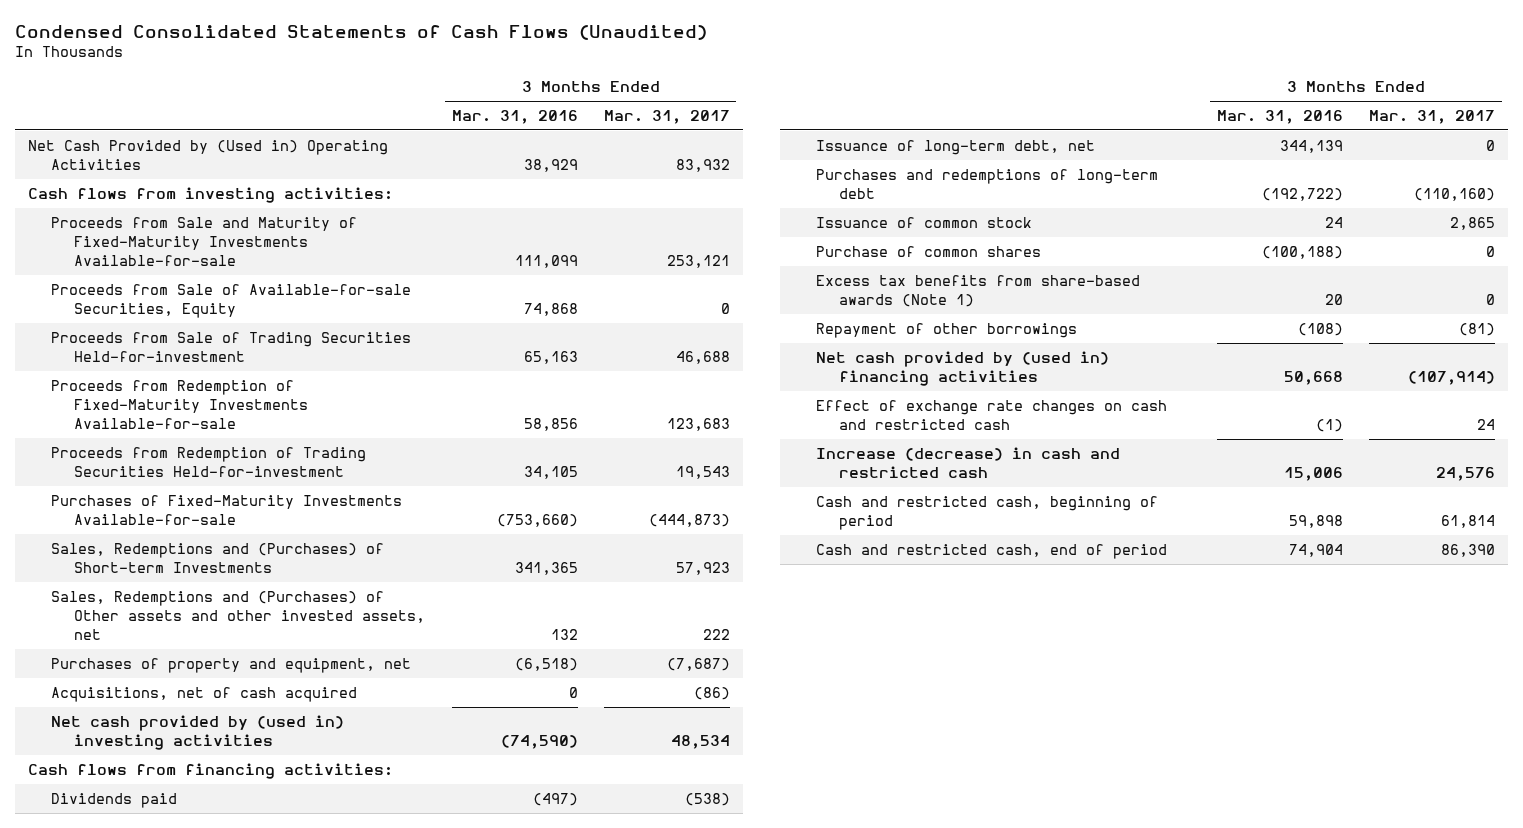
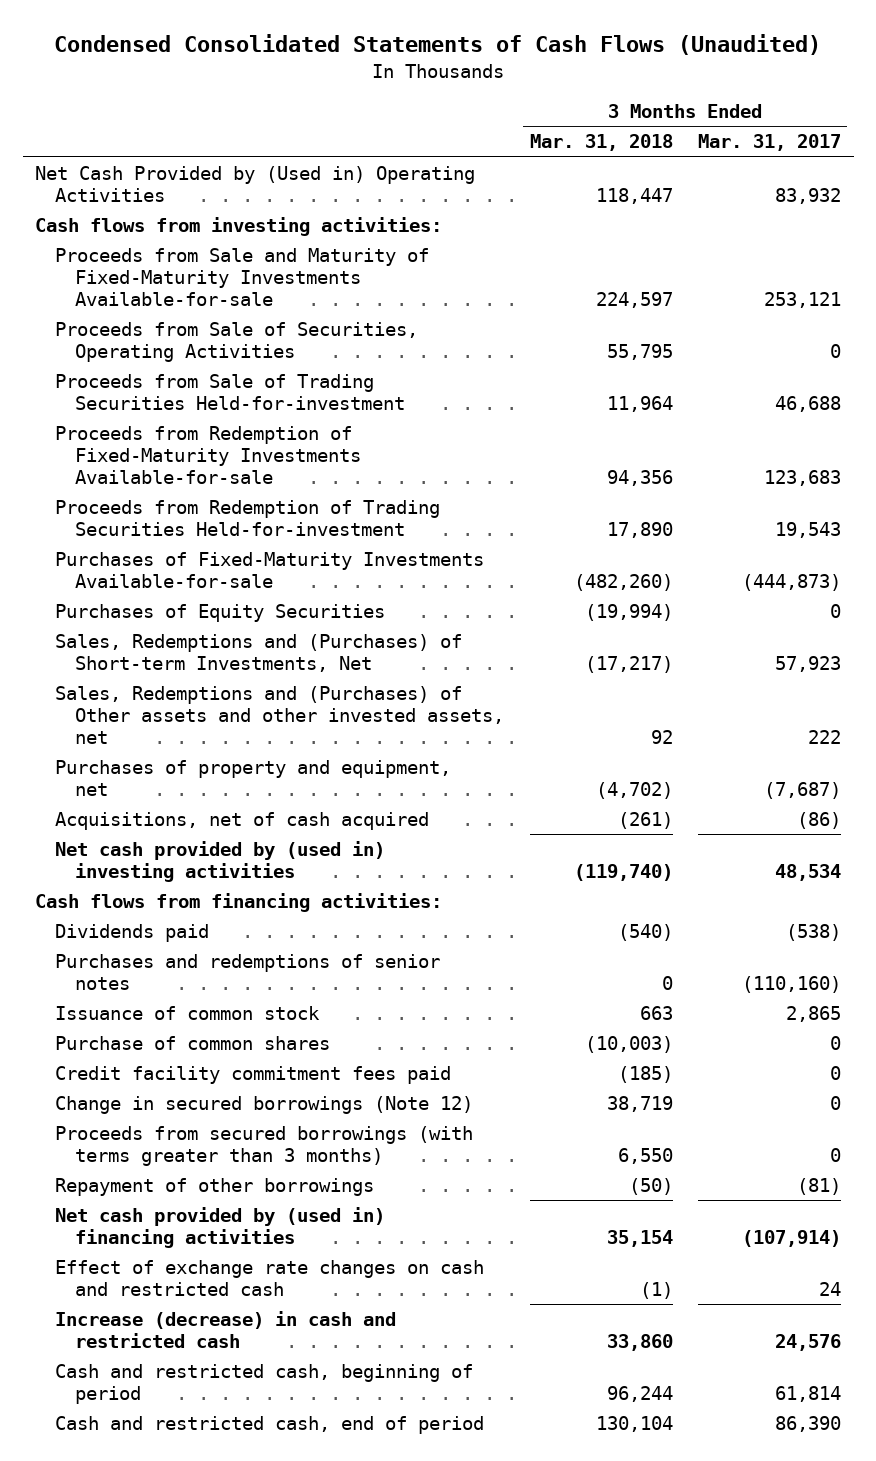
- | 3 Months Ended Mar. 31, 2016 | 3 Months Ended Mar. 31, 2017
+ | 3 Months Ended Mar. 31, 2018 | 3 Months Ended Mar. 31, 2017
- Proceeds from Sale of Available-for-sale Securities, Equity | 74,868 | 0
+ Proceeds from Sale of Securities, Operating Activities | 55,795 | 0
- Sales, Redemptions and (Purchases) of Short-term Investments | 341,365 | 57,923
+ Purchases of Equity Securities | (19,994) | 0
+ Sales, Redemptions and (Purchases) of Short-term Investments, Net | (17,217) | 57,923
- Issuance of long-term debt, net | 344,139 | 0
- Purchases and redemptions of long-term debt | (192,722) | (110,160)
+ Purchases and redemptions of senior notes | 0 | (110,160)
- Excess tax benefits from share-based awards (Note 1) | 20 | 0
+ Credit facility commitment fees paid | (185) | 0
+ Change in secured borrowings (Note 12) | 38,719 | 0
+ Proceeds from secured borrowings (with terms greater than 3 months) | 6,550 | 0

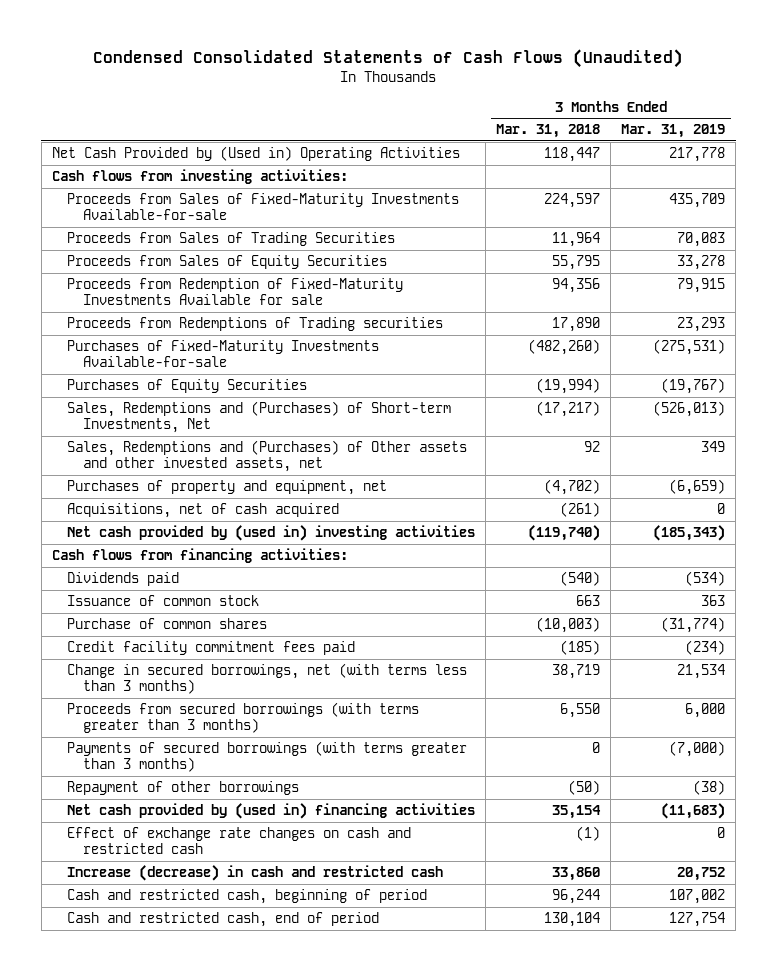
- | 3 Months Ended Mar. 31, 2018 | 3 Months Ended Mar. 31, 2017
+ | 3 Months Ended Mar. 31, 2018 | 3 Months Ended Mar. 31, 2019
- Proceeds from Sale and Maturity of Fixed-Maturity Investments Available-for-sale | 224,597 | 253,121
- Proceeds from Sale of Securities, Operating Activities | 55,795 | 0
- Proceeds from Sale of Trading Securities Held-for-investment | 11,964 | 46,688
- Proceeds from Redemption of Fixed-Maturity Investments Available-for-sale | 94,356 | 123,683
- Proceeds from Redemption of Trading Securities Held-for-investment | 17,890 | 19,543
+ Proceeds from Sales of Fixed-Maturity Investments Available-for-sale | 224,597 | 435,709
+ Proceeds from Sales of Trading Securities | 11,964 | 70,083
+ Proceeds from Sales of Equity Securities | 55,795 | 33,278
+ Proceeds from Redemption of Fixed-Maturity Investments Available for sale | 94,356 | 79,915
+ Proceeds from Redemptions of Trading securities | 17,890 | 23,293
- Purchases and redemptions of senior notes | 0 | (110,160)
- Change in secured borrowings (Note 12) | 38,719 | 0
+ Change in secured borrowings, net (with terms less than 3 months) | 38,719 | 21,534
+ Payments of secured borrowings (with terms greater than 3 months) | 0 | (7,000)

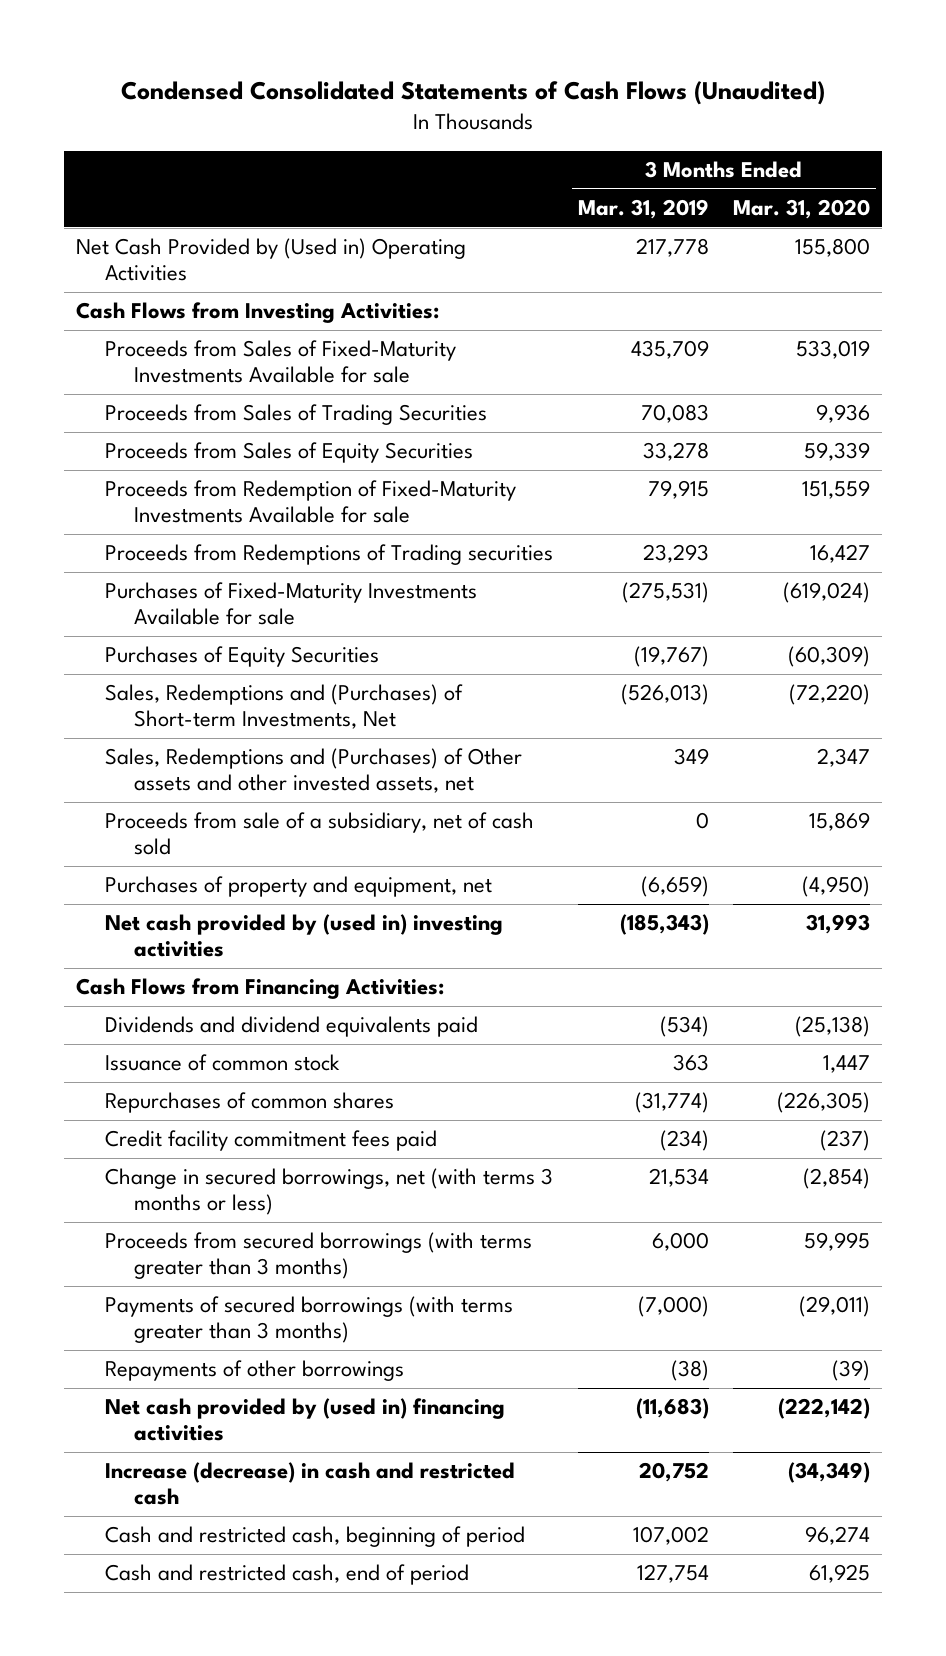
- | 3 Months Ended Mar. 31, 2018 | 3 Months Ended Mar. 31, 2019
+ | 3 Months Ended Mar. 31, 2019 | 3 Months Ended Mar. 31, 2020
- Cash flows from investing activities:
- Proceeds from Sales of Fixed-Maturity Investments Available-for-sale | 224,597 | 435,709
+ Cash Flows from Investing Activities:
+ Proceeds from Sales of Fixed-Maturity Investments Available for sale | 435,709 | 533,019
- Purchases of Fixed-Maturity Investments Available-for-sale | (482,260) | (275,531)
+ Purchases of Fixed-Maturity Investments Available for sale | (275,531) | (619,024)
+ Proceeds from sale of a subsidiary, net of cash sold | 0 | 15,869
- Acquisitions, net of cash acquired | (261) | 0
- Cash flows from financing activities:
- Dividends paid | (540) | (534)
+ Cash Flows from Financing Activities:
+ Dividends and dividend equivalents paid | (534) | (25,138)
- Purchase of common shares | (10,003) | (31,774)
+ Repurchases of common shares | (31,774) | (226,305)
- Change in secured borrowings, net (with terms less than 3 months) | 38,719 | 21,534
+ Change in secured borrowings, net (with terms 3 months or less) | 21,534 | (2,854)
- Repayment of other borrowings | (50) | (38)
+ Repayments of other borrowings | (38) | (39)
- Effect of exchange rate changes on cash and restricted cash | (1) | 0

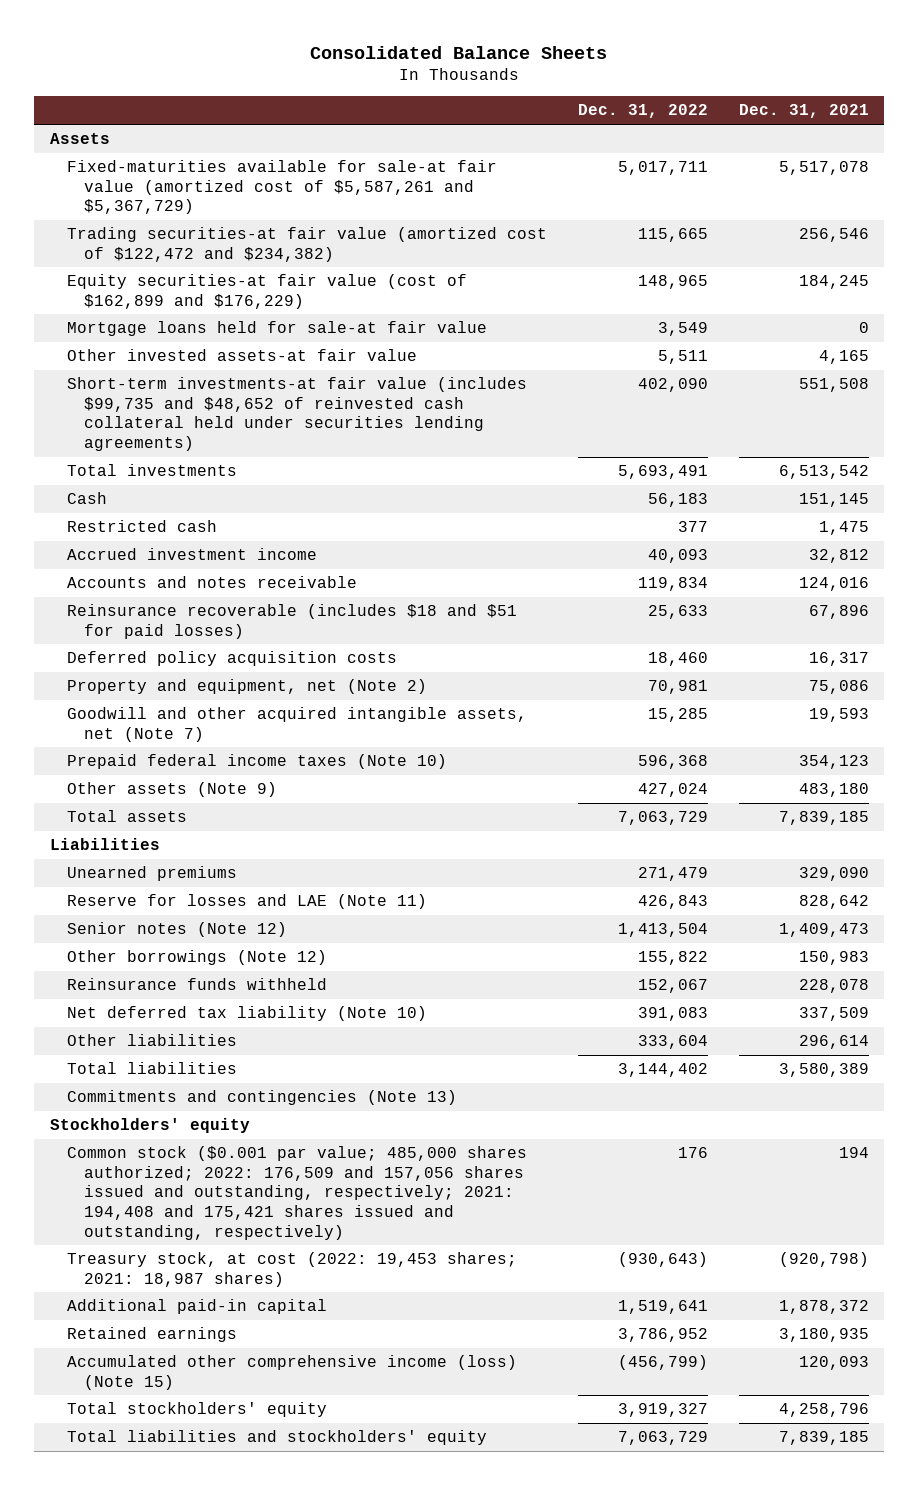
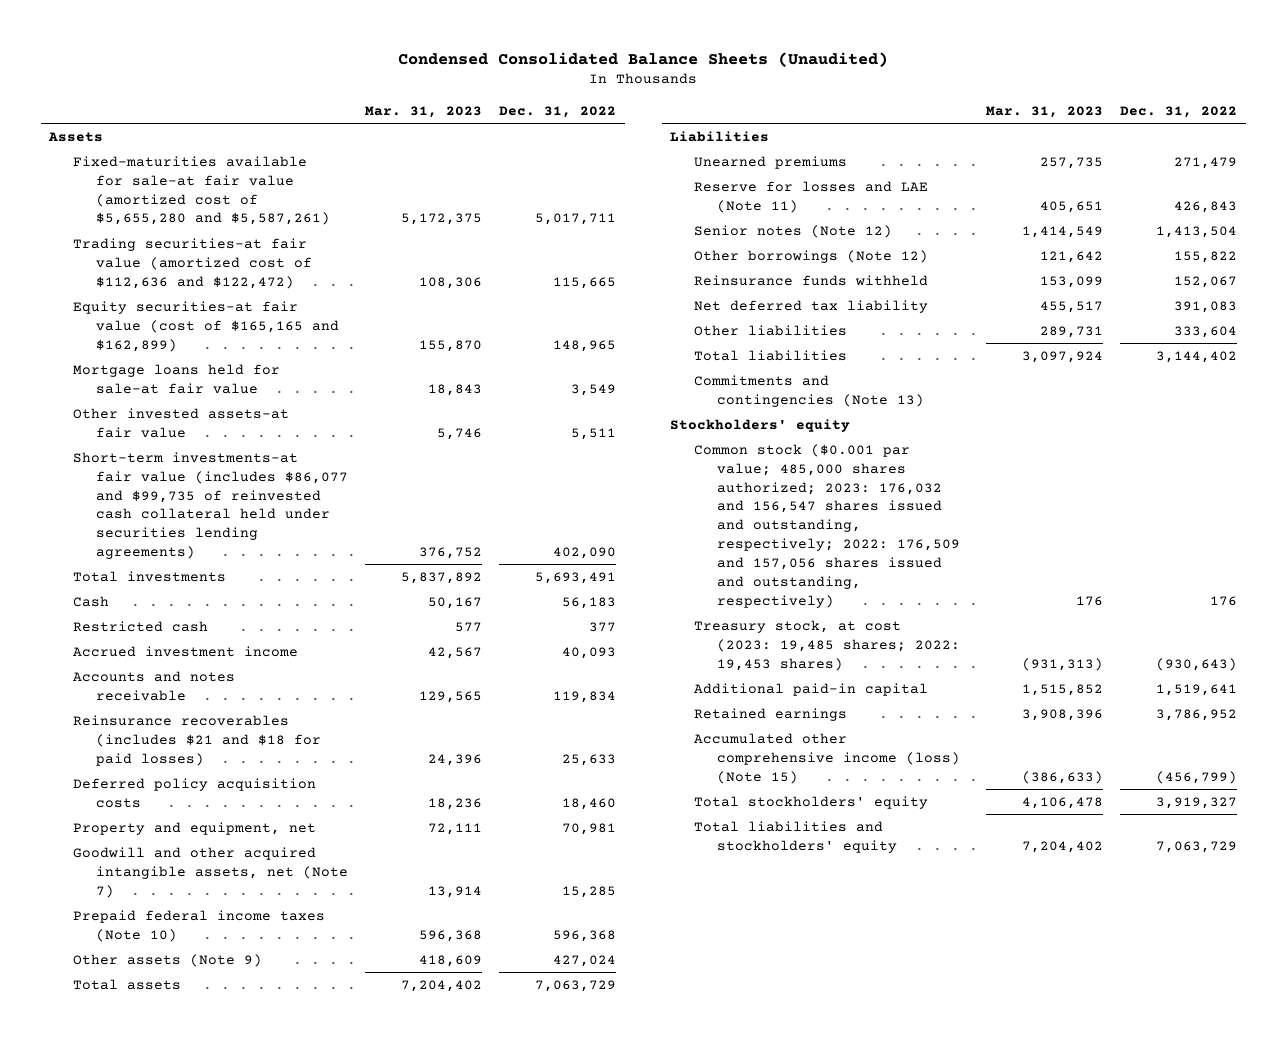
- Consolidated Balance Sheets
+ Condensed Consolidated Balance Sheets (Unaudited)
- | Dec. 31, 2022 | Dec. 31, 2021
+ | Mar. 31, 2023 | Dec. 31, 2022
- Fixed-maturities available for sale-at fair value (amortized cost of $5,587,261 and $5,367,729) | 5,017,711 | 5,517,078
- Trading securities-at fair value (amortized cost of $122,472 and $234,382) | 115,665 | 256,546
- Equity securities-at fair value (cost of $162,899 and $176,229) | 148,965 | 184,245
+ Fixed-maturities available for sale-at fair value (amortized cost of $5,655,280 and $5,587,261) | 5,172,375 | 5,017,711
+ Trading securities-at fair value (amortized cost of $112,636 and $122,472) | 108,306 | 115,665
+ Equity securities-at fair value (cost of $165,165 and $162,899) | 155,870 | 148,965
- Short-term investments-at fair value (includes $99,735 and $48,652 of reinvested cash collateral held under securities lending agreements) | 402,090 | 551,508
+ Short-term investments-at fair value (includes $86,077 and $99,735 of reinvested cash collateral held under securities lending agreements) | 376,752 | 402,090
- Reinsurance recoverable (includes $18 and $51 for paid losses) | 25,633 | 67,896
+ Reinsurance recoverables (includes $21 and $18 for paid losses) | 24,396 | 25,633
- Property and equipment, net (Note 2) | 70,981 | 75,086
+ Property and equipment, net | 72,111 | 70,981
- Net deferred tax liability (Note 10) | 391,083 | 337,509
+ Net deferred tax liability | 455,517 | 391,083
- Common stock ($0.001 par value; 485,000 shares authorized; 2022: 176,509 and 157,056 shares issued and outstanding, respectively; 2021: 194,408 and 175,421 shares issued and outstanding, respectively) | 176 | 194
- Treasury stock, at cost (2022: 19,453 shares; 2021: 18,987 shares) | (930,643) | (920,798)
+ Common stock ($0.001 par value; 485,000 shares authorized; 2023: 176,032 and 156,547 shares issued and outstanding, respectively; 2022: 176,509 and 157,056 shares issued and outstanding, respectively) | 176 | 176
+ Treasury stock, at cost (2023: 19,485 shares; 2022: 19,453 shares) | (931,313) | (930,643)

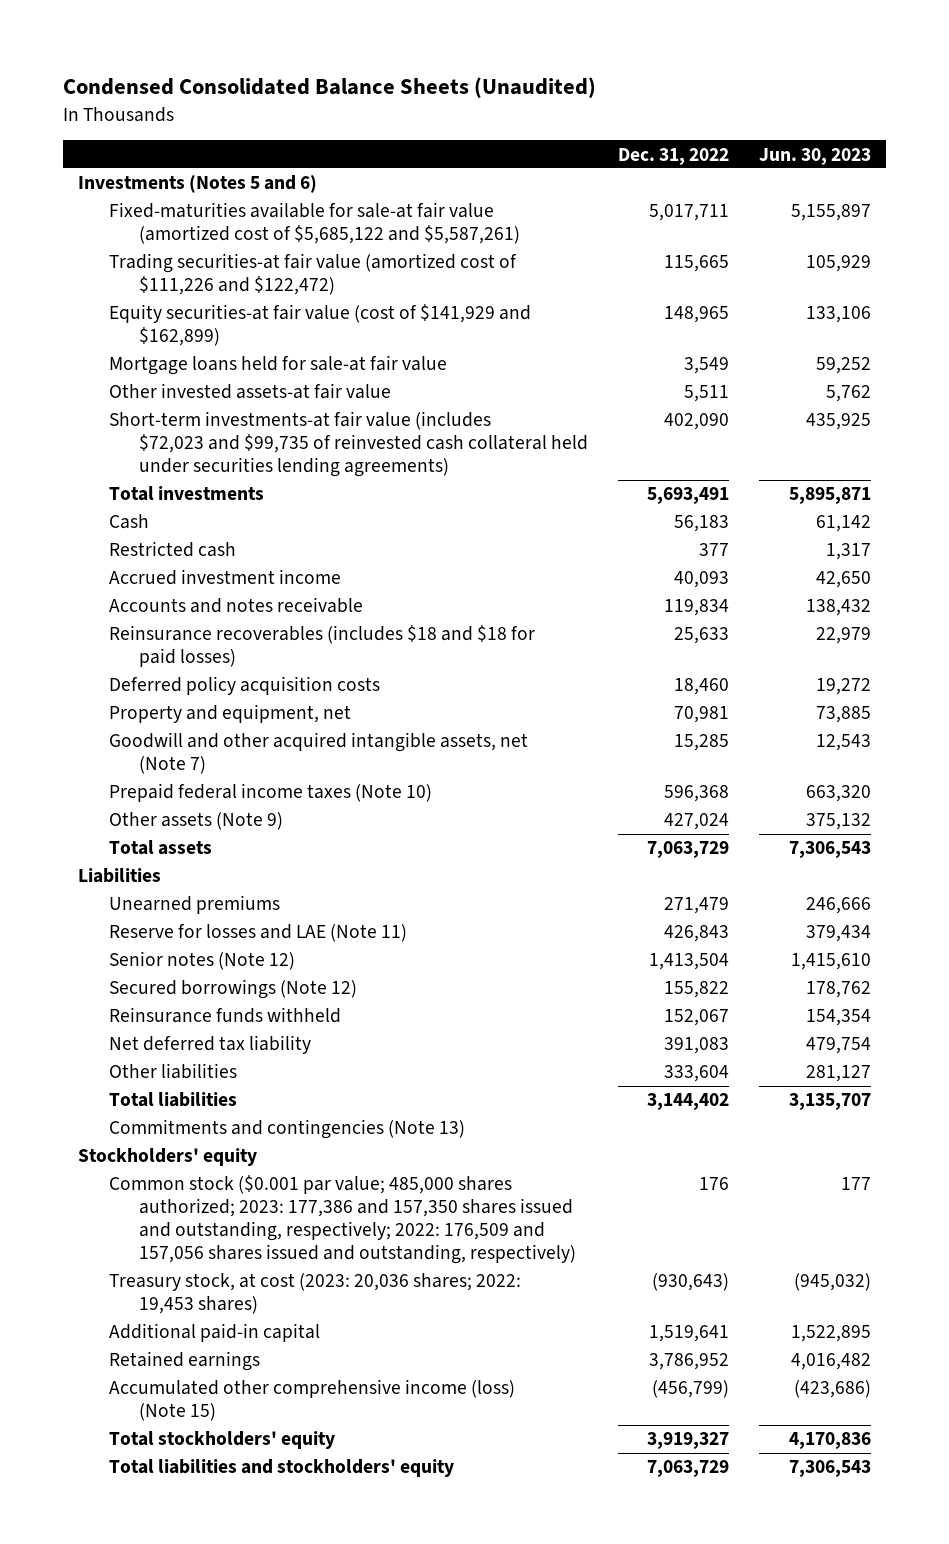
- | Mar. 31, 2023 | Dec. 31, 2022
+ | Dec. 31, 2022 | Jun. 30, 2023
- Assets
- Fixed-maturities available for sale-at fair value (amortized cost of $5,655,280 and $5,587,261) | 5,172,375 | 5,017,711
- Trading securities-at fair value (amortized cost of $112,636 and $122,472) | 108,306 | 115,665
- Equity securities-at fair value (cost of $165,165 and $162,899) | 155,870 | 148,965
+ Investments (Notes 5 and 6)
+ Fixed-maturities available for sale-at fair value (amortized cost of $5,685,122 and $5,587,261) | 5,017,711 | 5,155,897
+ Trading securities-at fair value (amortized cost of $111,226 and $122,472) | 115,665 | 105,929
+ Equity securities-at fair value (cost of $141,929 and $162,899) | 148,965 | 133,106
- Short-term investments-at fair value (includes $86,077 and $99,735 of reinvested cash collateral held under securities lending agreements) | 376,752 | 402,090
+ Short-term investments-at fair value (includes $72,023 and $99,735 of reinvested cash collateral held under securities lending agreements) | 402,090 | 435,925
- Reinsurance recoverables (includes $21 and $18 for paid losses) | 24,396 | 25,633
+ Reinsurance recoverables (includes $18 and $18 for paid losses) | 25,633 | 22,979
- Other borrowings (Note 12) | 121,642 | 155,822
+ Secured borrowings (Note 12) | 155,822 | 178,762
- Common stock ($0.001 par value; 485,000 shares authorized; 2023: 176,032 and 156,547 shares issued and outstanding, respectively; 2022: 176,509 and 157,056 shares issued and outstanding, respectively) | 176 | 176
- Treasury stock, at cost (2023: 19,485 shares; 2022: 19,453 shares) | (931,313) | (930,643)
+ Common stock ($0.001 par value; 485,000 shares authorized; 2023: 177,386 and 157,350 shares issued and outstanding, respectively; 2022: 176,509 and 157,056 shares issued and outstanding, respectively) | 176 | 177
+ Treasury stock, at cost (2023: 20,036 shares; 2022: 19,453 shares) | (930,643) | (945,032)

